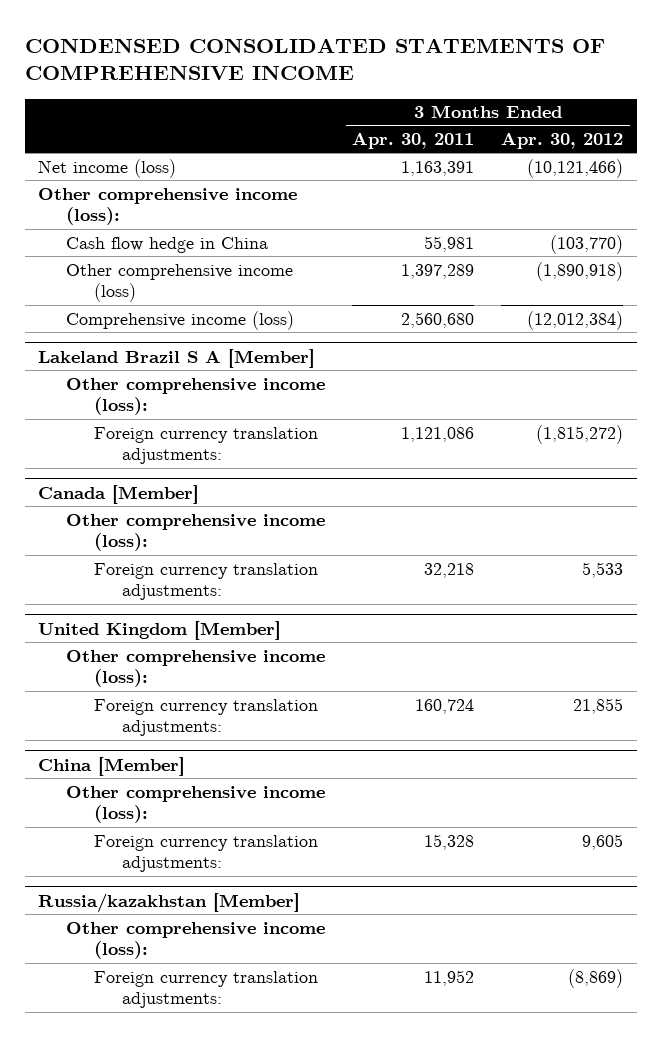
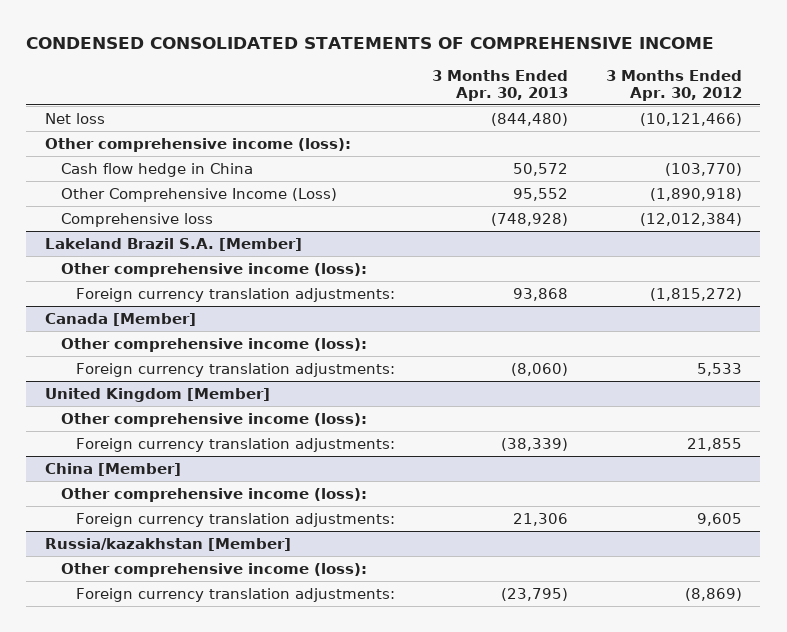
- | 3 Months Ended Apr. 30, 2011 | 3 Months Ended Apr. 30, 2012
+ | 3 Months Ended Apr. 30, 2013 | 3 Months Ended Apr. 30, 2012
- Net income (loss) | 1,163,391 | (10,121,466)
+ Net loss | (844,480) | (10,121,466)
- Other comprehensive income (loss) | 1,397,289 | (1,890,918)
- Comprehensive income (loss) | 2,560,680 | (12,012,384)
- Lakeland Brazil S A [Member]
+ Other Comprehensive Income (Loss) | 95,552 | (1,890,918)
+ Comprehensive loss | (748,928) | (12,012,384)
+ Lakeland Brazil S.A. [Member]

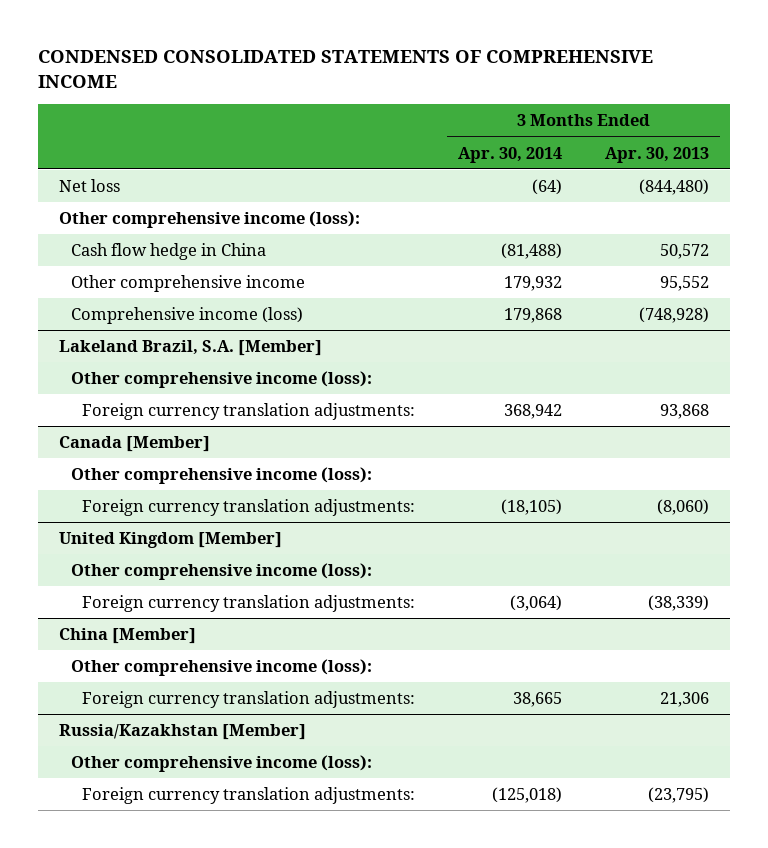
- | 3 Months Ended Apr. 30, 2013 | 3 Months Ended Apr. 30, 2012
+ | 3 Months Ended Apr. 30, 2014 | 3 Months Ended Apr. 30, 2013
- Other Comprehensive Income (Loss) | 95,552 | (1,890,918)
- Comprehensive loss | (748,928) | (12,012,384)
- Lakeland Brazil S.A. [Member]
+ Other comprehensive income | 179,932 | 95,552
+ Comprehensive income (loss) | 179,868 | (748,928)
+ Lakeland Brazil, S.A. [Member]
- Russia/kazakhstan [Member]
+ Russia/Kazakhstan [Member]

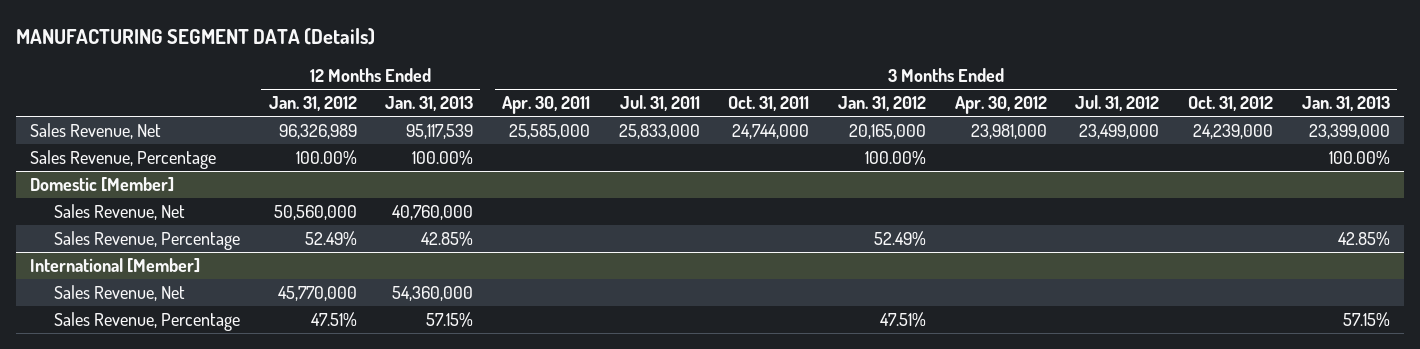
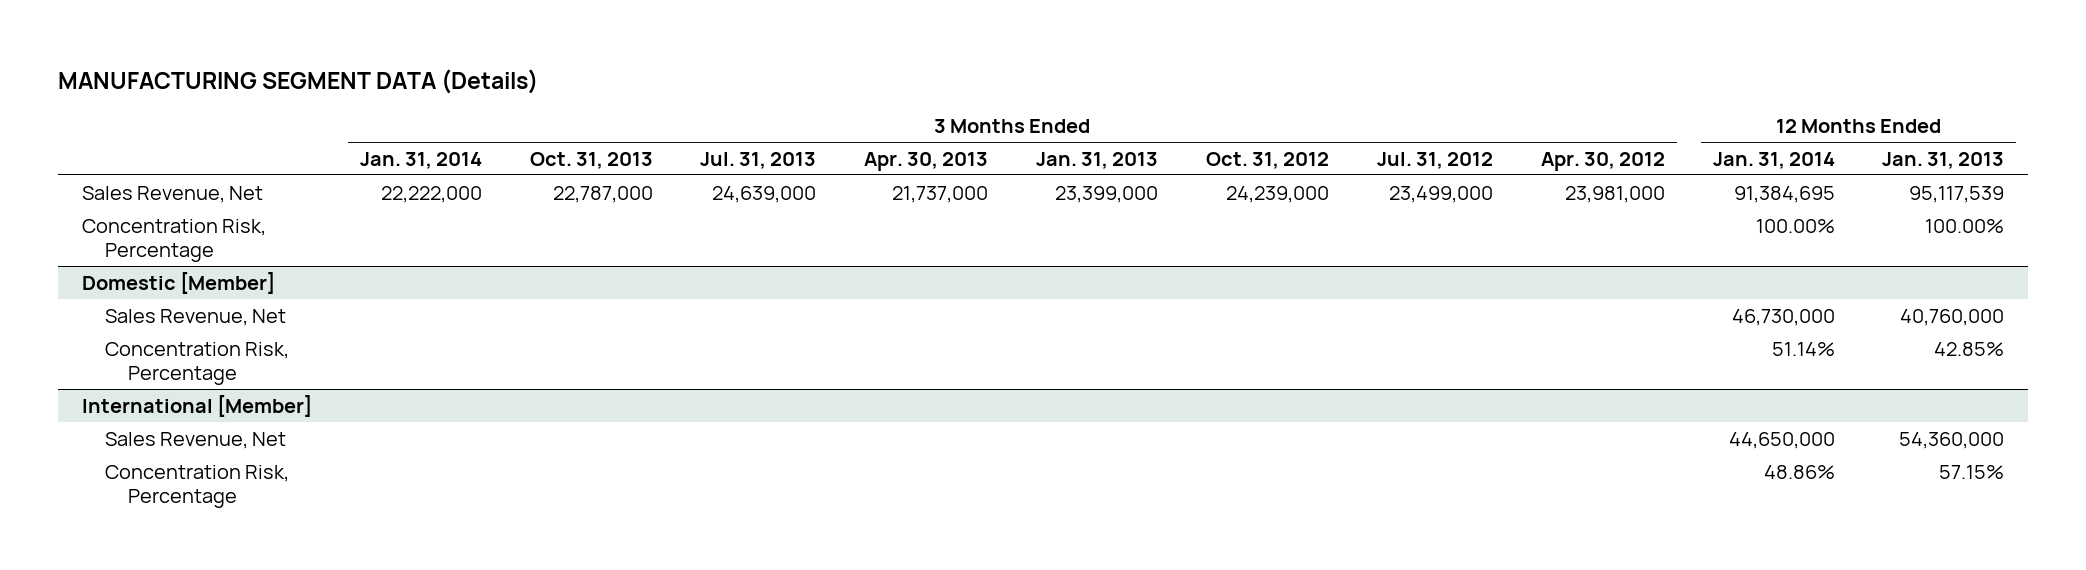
- | 12 Months Ended Jan. 31, 2012 | 12 Months Ended Jan. 31, 2013 | 3 Months Ended Apr. 30, 2011 | 3 Months Ended Jul. 31, 2011 | 3 Months Ended Oct. 31, 2011 | 3 Months Ended Jan. 31, 2012 | 3 Months Ended Apr. 30, 2012 | 3 Months Ended Jul. 31, 2012 | 3 Months Ended Oct. 31, 2012 | 3 Months Ended Jan. 31, 2013
+ | 3 Months Ended Jan. 31, 2014 | 3 Months Ended Oct. 31, 2013 | 3 Months Ended Jul. 31, 2013 | 3 Months Ended Apr. 30, 2013 | 3 Months Ended Jan. 31, 2013 | 3 Months Ended Oct. 31, 2012 | 3 Months Ended Jul. 31, 2012 | 3 Months Ended Apr. 30, 2012 | 12 Months Ended Jan. 31, 2014 | 12 Months Ended Jan. 31, 2013
- Sales Revenue, Percentage | 100.00% | 100.00% | | | | 100.00% | | | | 100.00%
+ Concentration Risk, Percentage | | | | | | | | | 100.00% | 100.00%
@ Domestic [Member]
- Sales Revenue, Percentage | 52.49% | 42.85% | | | | 52.49% | | | | 42.85%
+ Concentration Risk, Percentage | | | | | | | | | 51.14% | 42.85%
@ International [Member]
- Sales Revenue, Percentage | 47.51% | 57.15% | | | | 47.51% | | | | 57.15%
+ Concentration Risk, Percentage | | | | | | | | | 48.86% | 57.15%

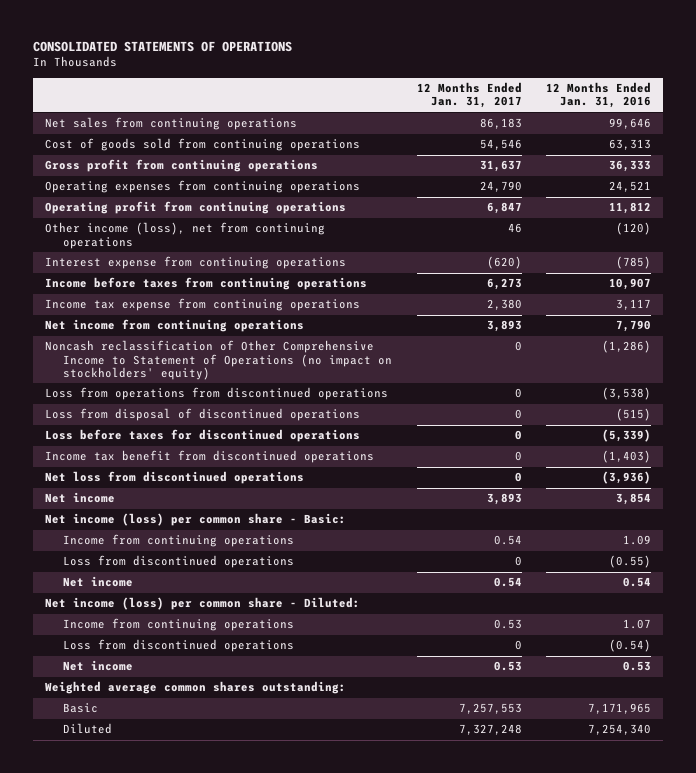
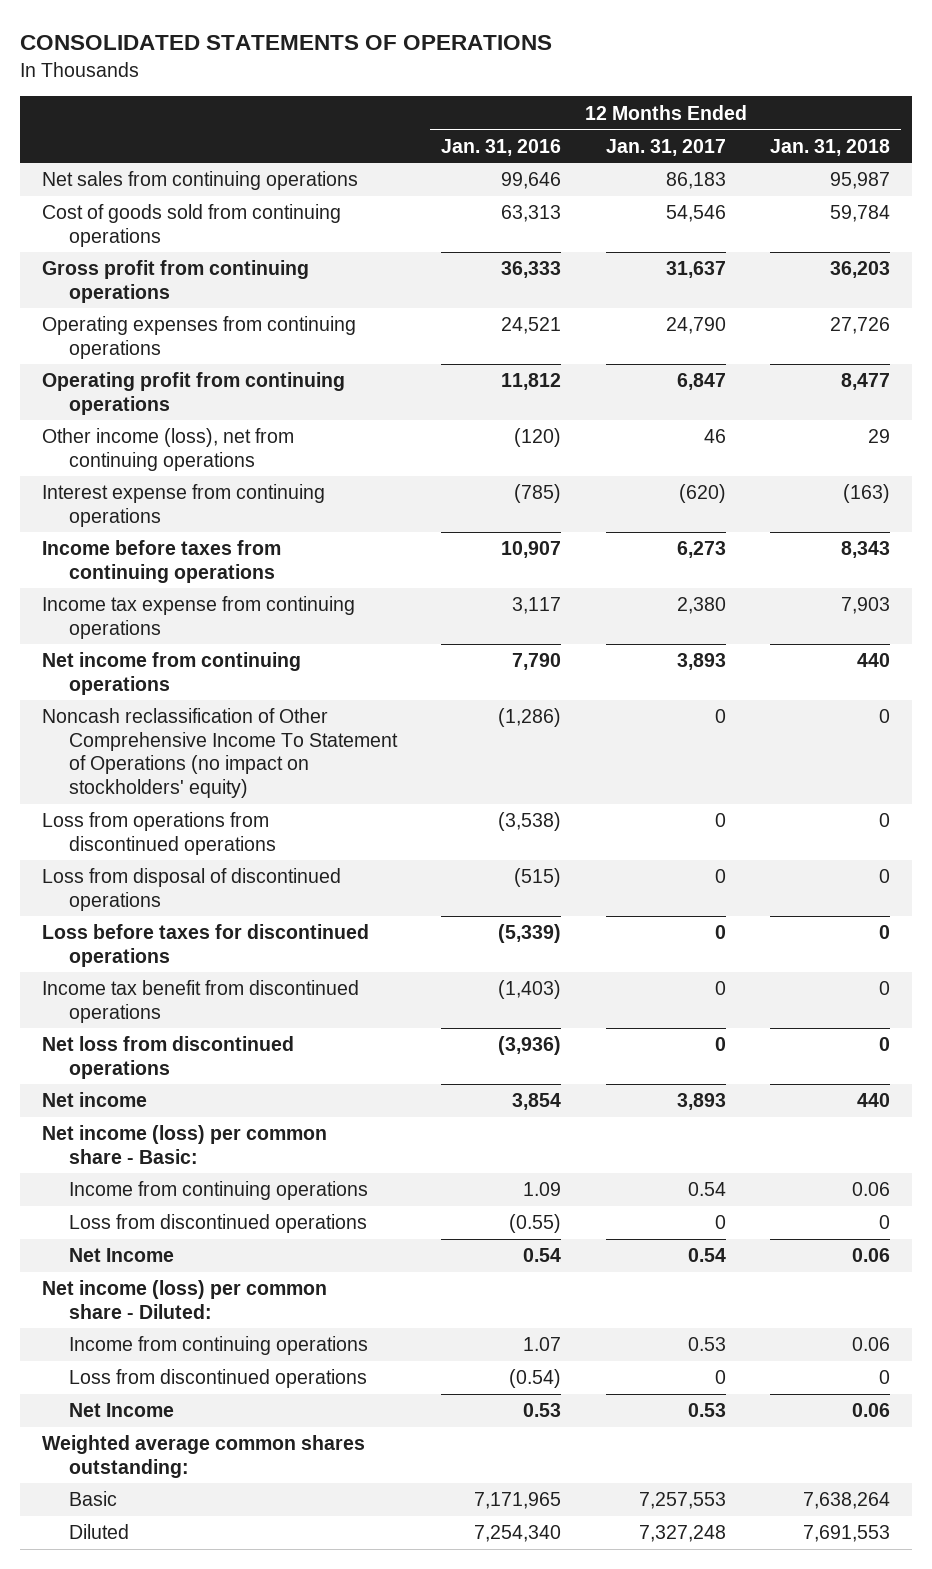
- | 12 Months Ended Jan. 31, 2017 | 12 Months Ended Jan. 31, 2016
+ | 12 Months Ended Jan. 31, 2016 | 12 Months Ended Jan. 31, 2017 | 12 Months Ended Jan. 31, 2018
- Noncash reclassification of Other Comprehensive Income to Statement of Operations (no impact on stockholders' equity) | 0 | (1,286)
+ Noncash reclassification of Other Comprehensive Income To Statement of Operations (no impact on stockholders' equity) | (1,286) | 0 | 0
- Net income | 0.54 | 0.54
+ Net Income | 0.54 | 0.54 | 0.06
- Net income | 0.53 | 0.53
+ Net Income | 0.53 | 0.53 | 0.06

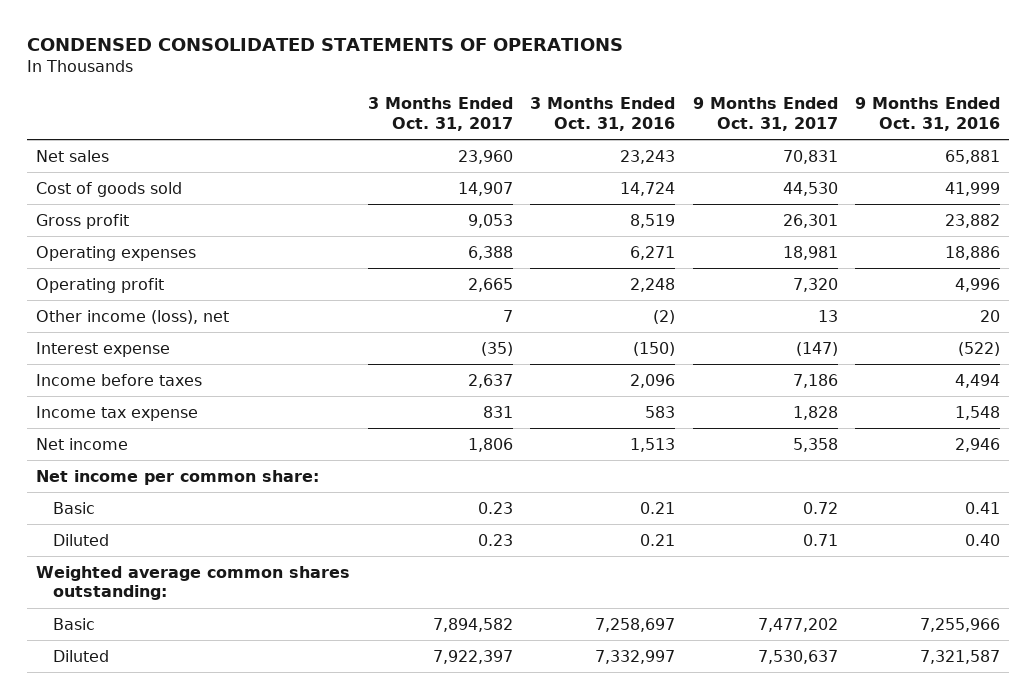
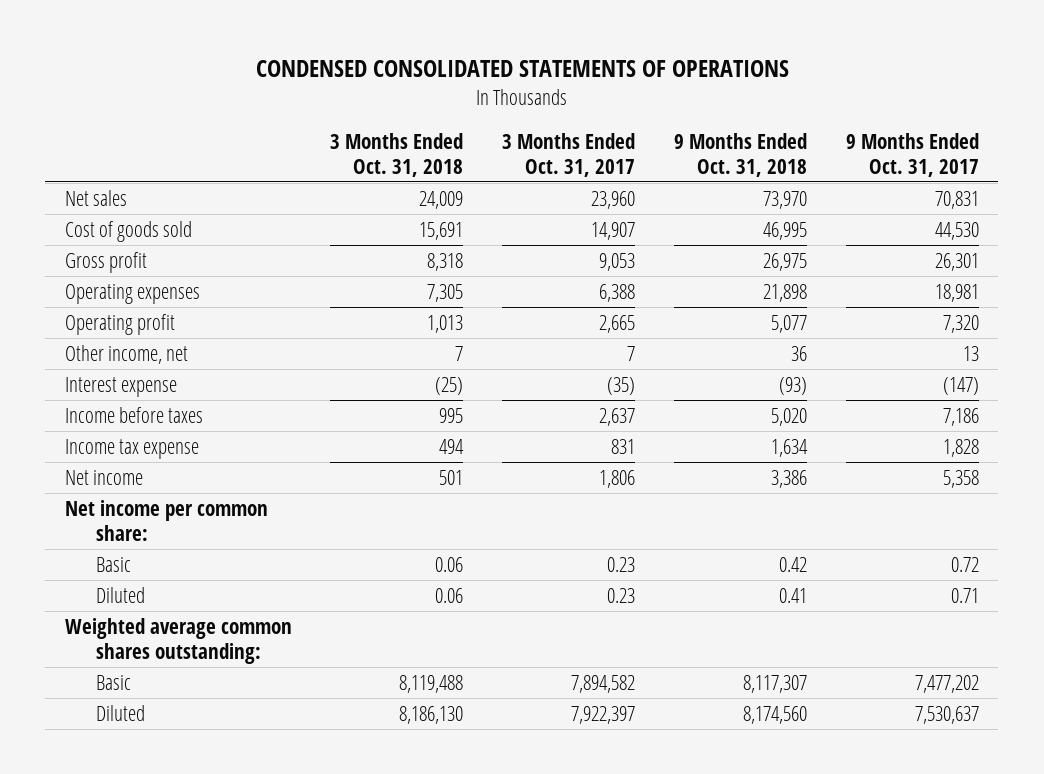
- | 3 Months Ended Oct. 31, 2017 | 3 Months Ended Oct. 31, 2016 | 9 Months Ended Oct. 31, 2017 | 9 Months Ended Oct. 31, 2016
+ | 3 Months Ended Oct. 31, 2018 | 3 Months Ended Oct. 31, 2017 | 9 Months Ended Oct. 31, 2018 | 9 Months Ended Oct. 31, 2017
- Other income (loss), net | 7 | (2) | 13 | 20
+ Other income, net | 7 | 7 | 36 | 13

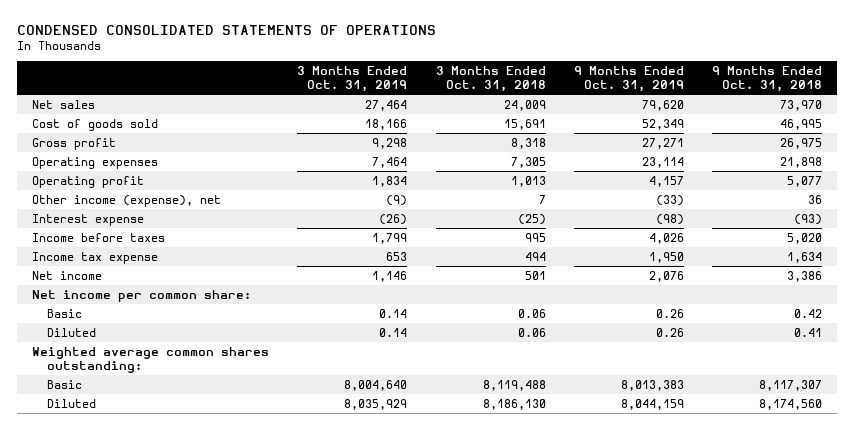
- | 3 Months Ended Oct. 31, 2018 | 3 Months Ended Oct. 31, 2017 | 9 Months Ended Oct. 31, 2018 | 9 Months Ended Oct. 31, 2017
+ | 3 Months Ended Oct. 31, 2019 | 3 Months Ended Oct. 31, 2018 | 9 Months Ended Oct. 31, 2019 | 9 Months Ended Oct. 31, 2018
- Other income, net | 7 | 7 | 36 | 13
+ Other income (expense), net | (9) | 7 | (33) | 36

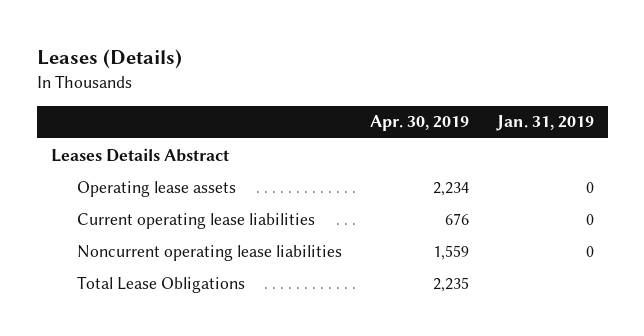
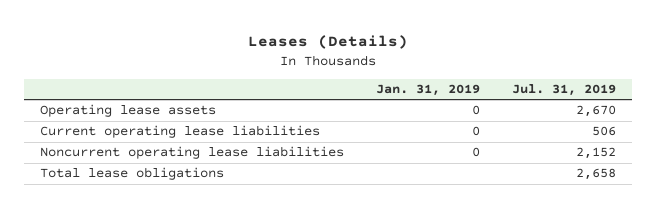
- | Apr. 30, 2019 | Jan. 31, 2019
+ | Jan. 31, 2019 | Jul. 31, 2019
- Leases Details Abstract
- Total Lease Obligations | 2,235 |
+ Total lease obligations | | 2,658

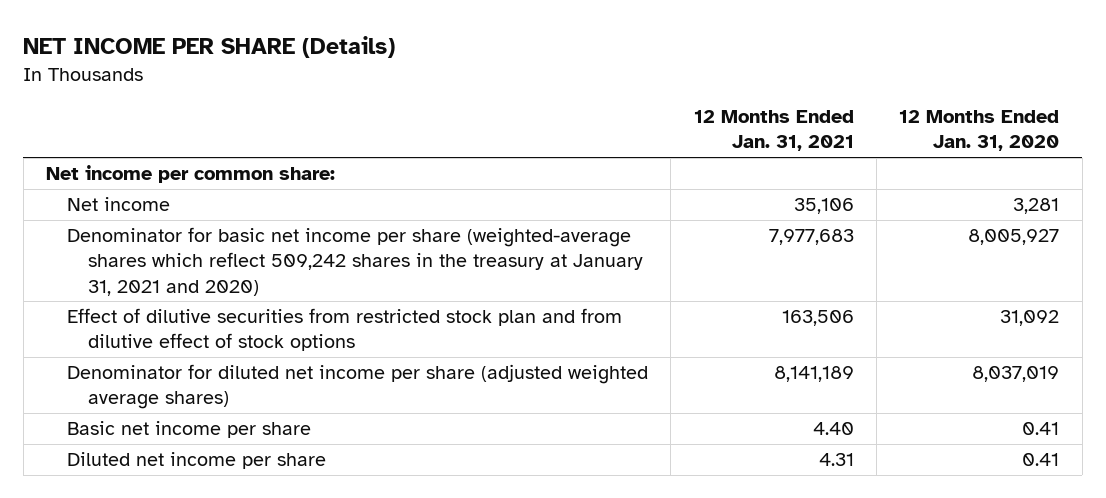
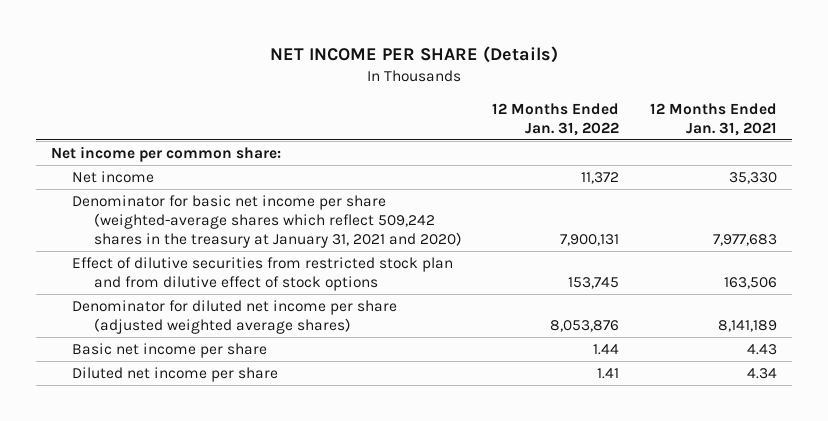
- | 12 Months Ended Jan. 31, 2021 | 12 Months Ended Jan. 31, 2020
+ | 12 Months Ended Jan. 31, 2022 | 12 Months Ended Jan. 31, 2021
- Net income | 35,106 | 3,281
+ Net income | 11,372 | 35,330
- Basic net income per share | 4.40 | 0.41
- Diluted net income per share | 4.31 | 0.41
+ Basic net income per share | 1.44 | 4.43
+ Diluted net income per share | 1.41 | 4.34

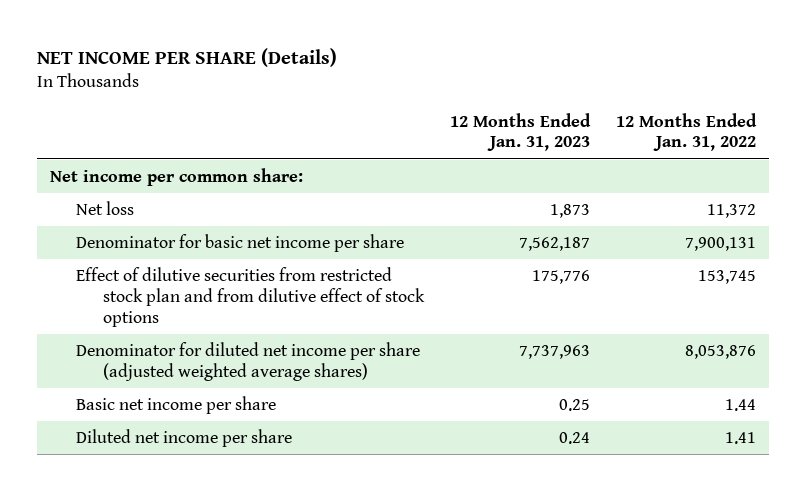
- | 12 Months Ended Jan. 31, 2022 | 12 Months Ended Jan. 31, 2021
+ | 12 Months Ended Jan. 31, 2023 | 12 Months Ended Jan. 31, 2022
- Net income | 11,372 | 35,330
- Denominator for basic net income per share (weighted-average shares which reflect 509,242 shares in the treasury at January 31, 2021 and 2020) | 7,900,131 | 7,977,683
+ Net loss | 1,873 | 11,372
+ Denominator for basic net income per share | 7,562,187 | 7,900,131

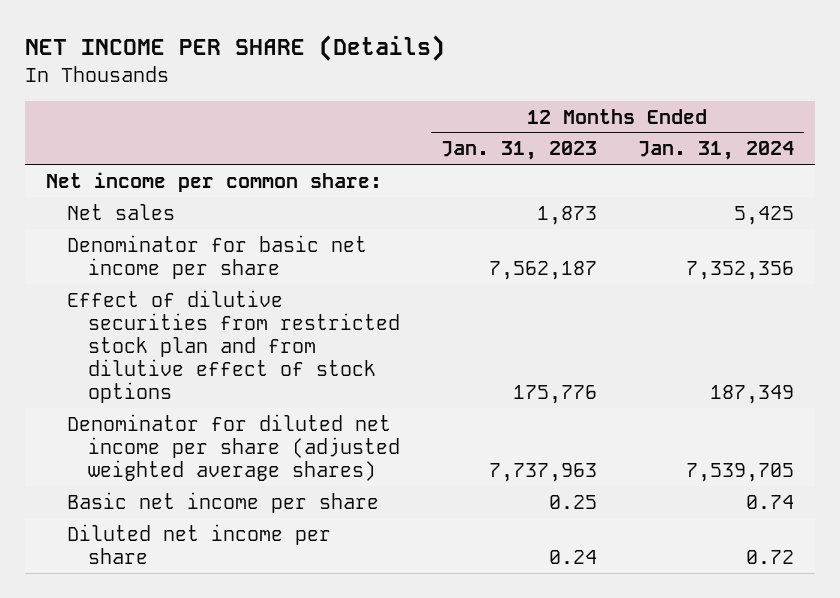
- | 12 Months Ended Jan. 31, 2023 | 12 Months Ended Jan. 31, 2022
+ | 12 Months Ended Jan. 31, 2023 | 12 Months Ended Jan. 31, 2024
- Net loss | 1,873 | 11,372
+ Net sales | 1,873 | 5,425

